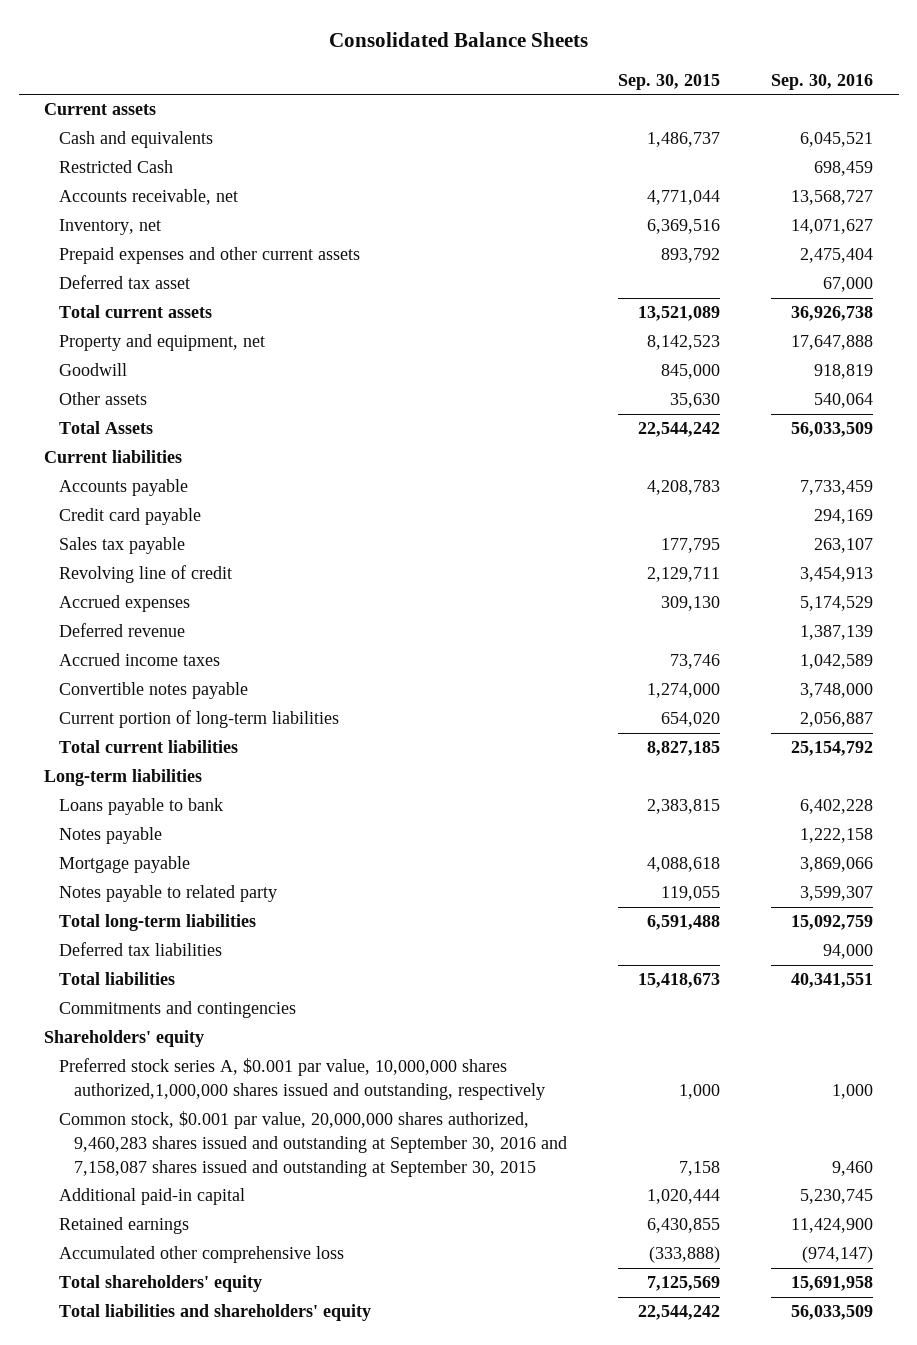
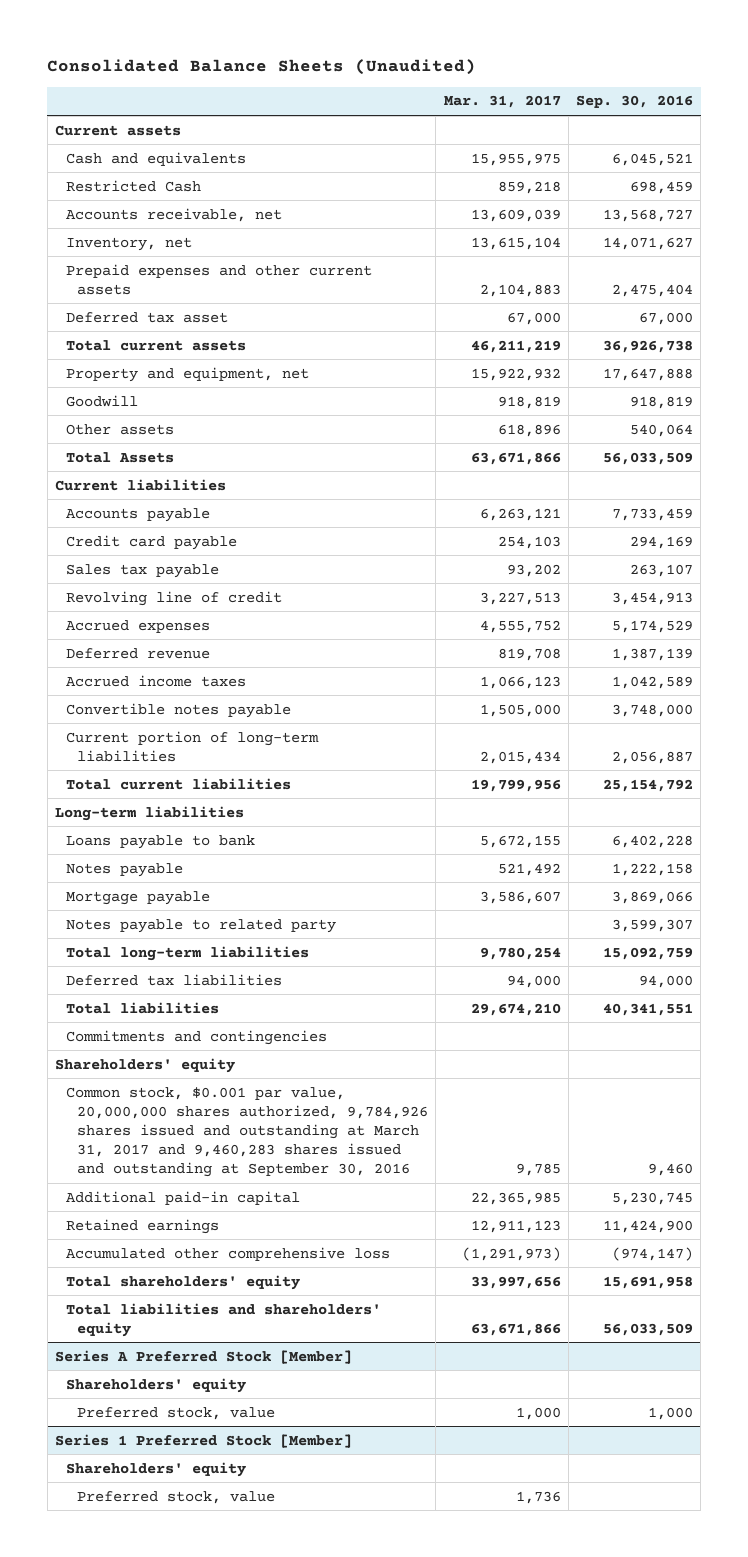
- Consolidated Balance Sheets
+ Consolidated Balance Sheets (Unaudited)
- | Sep. 30, 2015 | Sep. 30, 2016
+ | Mar. 31, 2017 | Sep. 30, 2016
- Preferred stock series A, $0.001 par value, 10,000,000 shares authorized,1,000,000 shares issued and outstanding, respectively | 1,000 | 1,000
- Common stock, $0.001 par value, 20,000,000 shares authorized, 9,460,283 shares issued and outstanding at September 30, 2016 and 7,158,087 shares issued and outstanding at September 30, 2015 | 7,158 | 9,460
+ Common stock, $0.001 par value, 20,000,000 shares authorized, 9,784,926 shares issued and outstanding at March 31, 2017 and 9,460,283 shares issued and outstanding at September 30, 2016 | 9,785 | 9,460
+ Series A Preferred Stock [Member]
+ Shareholders' equity
+ Preferred stock, value | 1,000 | 1,000
+ Series 1 Preferred Stock [Member]
+ Shareholders' equity
+ Preferred stock, value | 1,736 |

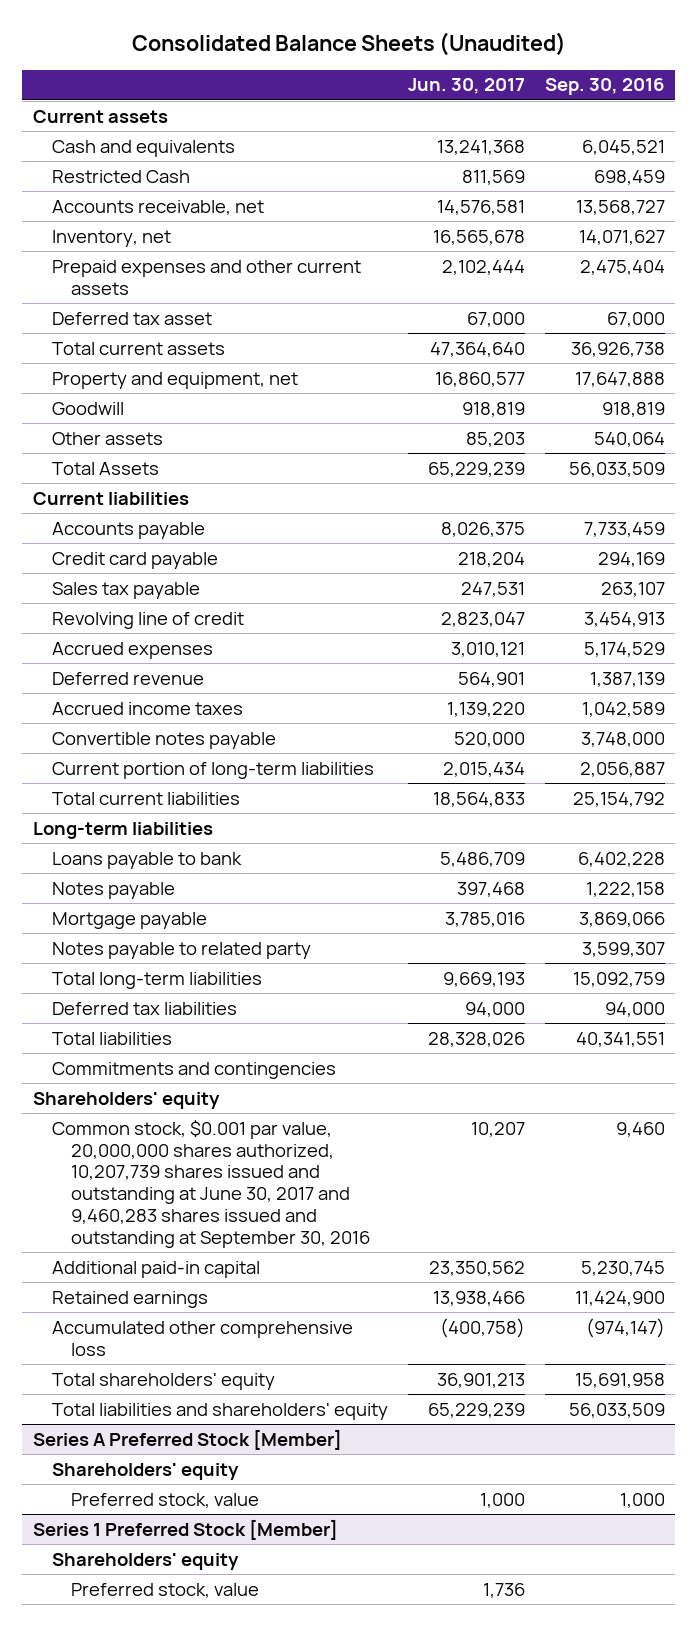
- | Mar. 31, 2017 | Sep. 30, 2016
+ | Jun. 30, 2017 | Sep. 30, 2016
- Common stock, $0.001 par value, 20,000,000 shares authorized, 9,784,926 shares issued and outstanding at March 31, 2017 and 9,460,283 shares issued and outstanding at September 30, 2016 | 9,785 | 9,460
+ Common stock, $0.001 par value, 20,000,000 shares authorized, 10,207,739 shares issued and outstanding at June 30, 2017 and 9,460,283 shares issued and outstanding at September 30, 2016 | 10,207 | 9,460

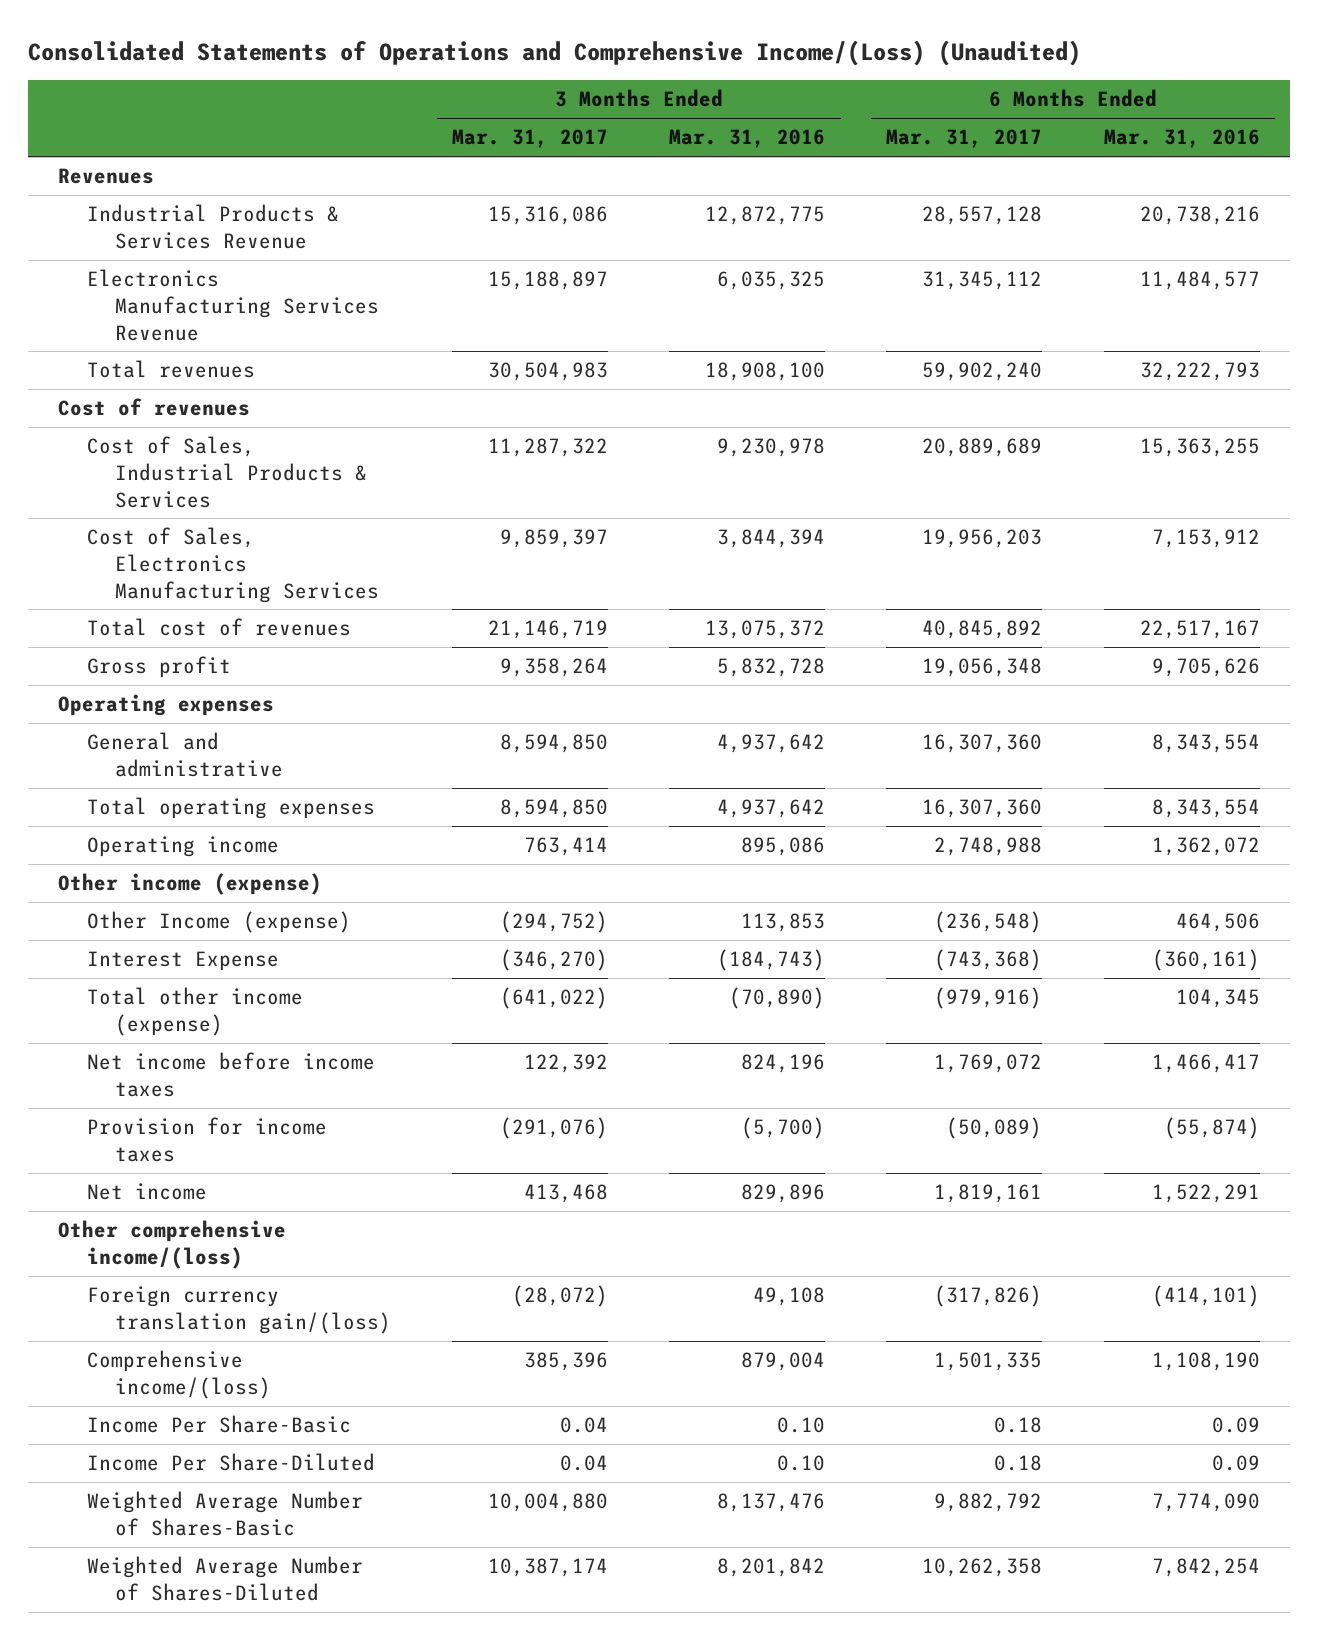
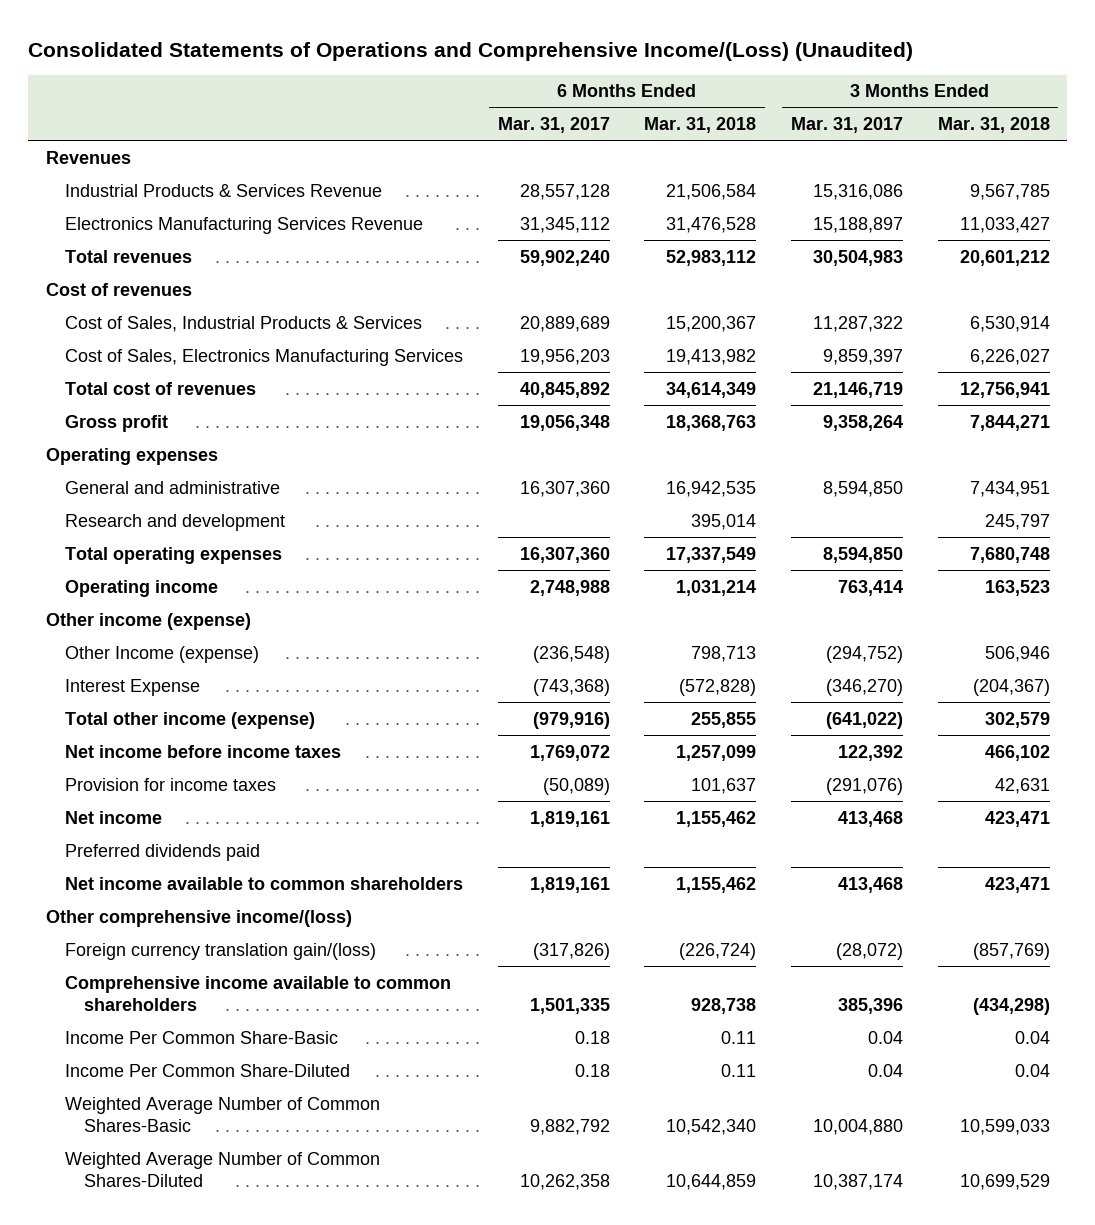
- | 3 Months Ended Mar. 31, 2017 | 3 Months Ended Mar. 31, 2016 | 6 Months Ended Mar. 31, 2017 | 6 Months Ended Mar. 31, 2016
+ | 6 Months Ended Mar. 31, 2017 | 6 Months Ended Mar. 31, 2018 | 3 Months Ended Mar. 31, 2017 | 3 Months Ended Mar. 31, 2018
+ Research and development | | 395,014 | | 245,797
+ Preferred dividends paid
+ Net income available to common shareholders | 1,819,161 | 1,155,462 | 413,468 | 423,471
- Comprehensive income/(loss) | 385,396 | 879,004 | 1,501,335 | 1,108,190
- Income Per Share-Basic | 0.04 | 0.10 | 0.18 | 0.09
- Income Per Share-Diluted | 0.04 | 0.10 | 0.18 | 0.09
- Weighted Average Number of Shares-Basic | 10,004,880 | 8,137,476 | 9,882,792 | 7,774,090
- Weighted Average Number of Shares-Diluted | 10,387,174 | 8,201,842 | 10,262,358 | 7,842,254
+ Comprehensive income available to common shareholders | 1,501,335 | 928,738 | 385,396 | (434,298)
+ Income Per Common Share-Basic | 0.18 | 0.11 | 0.04 | 0.04
+ Income Per Common Share-Diluted | 0.18 | 0.11 | 0.04 | 0.04
+ Weighted Average Number of Common Shares-Basic | 9,882,792 | 10,542,340 | 10,004,880 | 10,599,033
+ Weighted Average Number of Common Shares-Diluted | 10,262,358 | 10,644,859 | 10,387,174 | 10,699,529

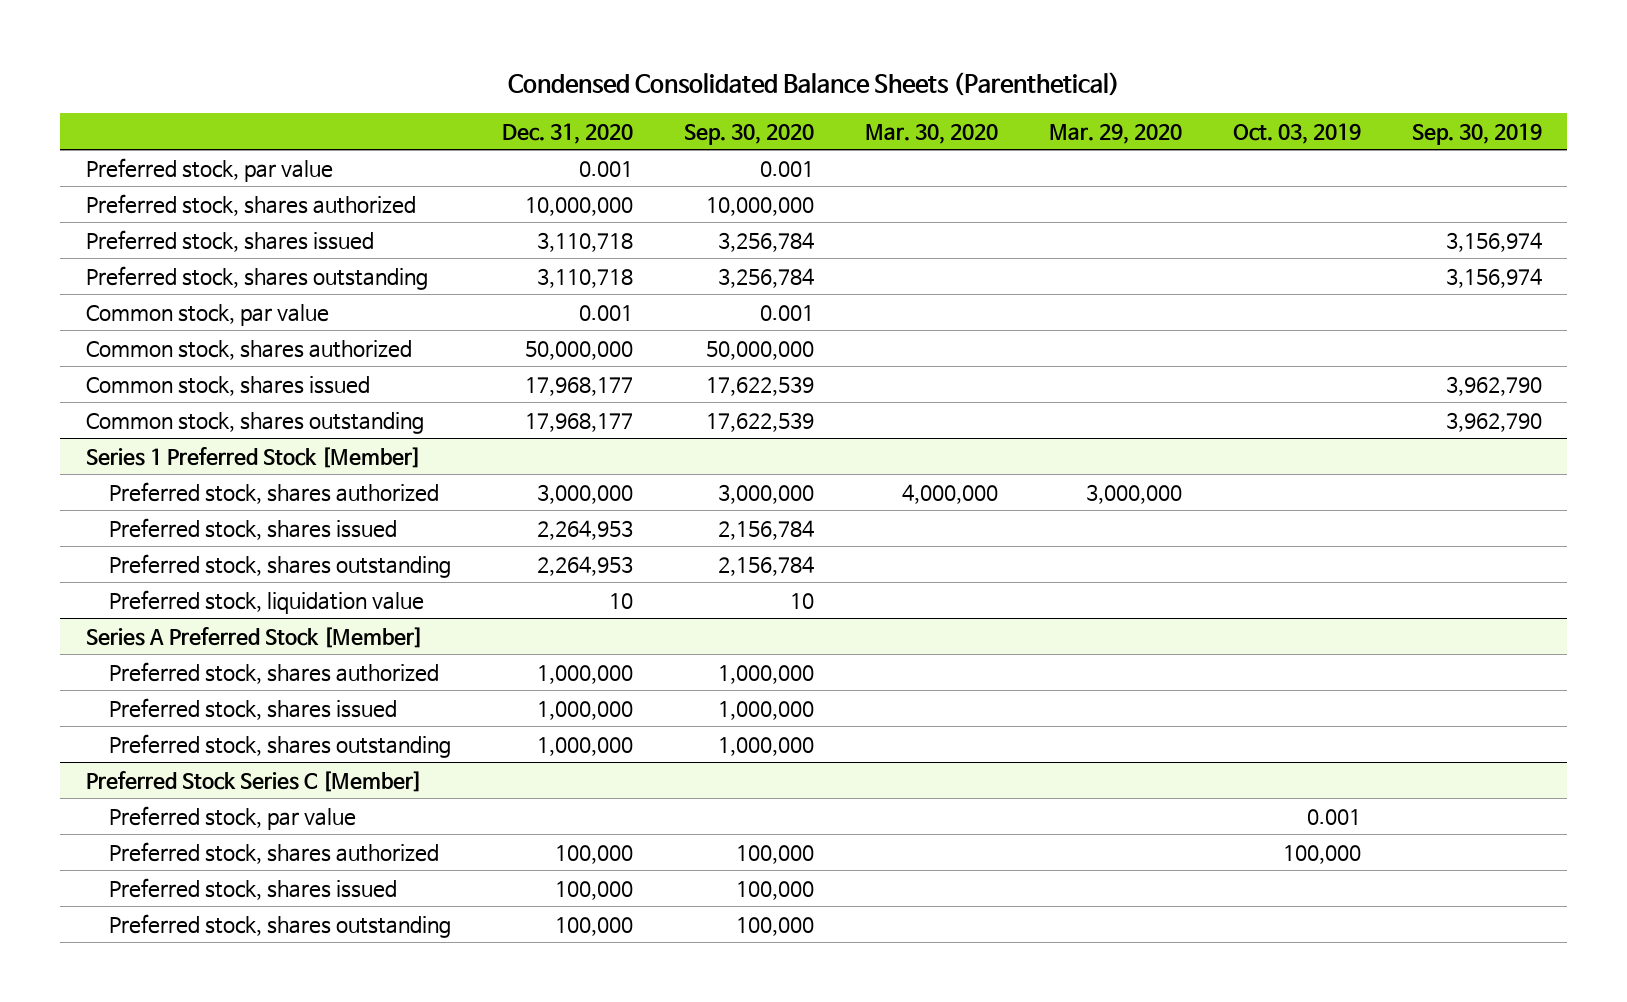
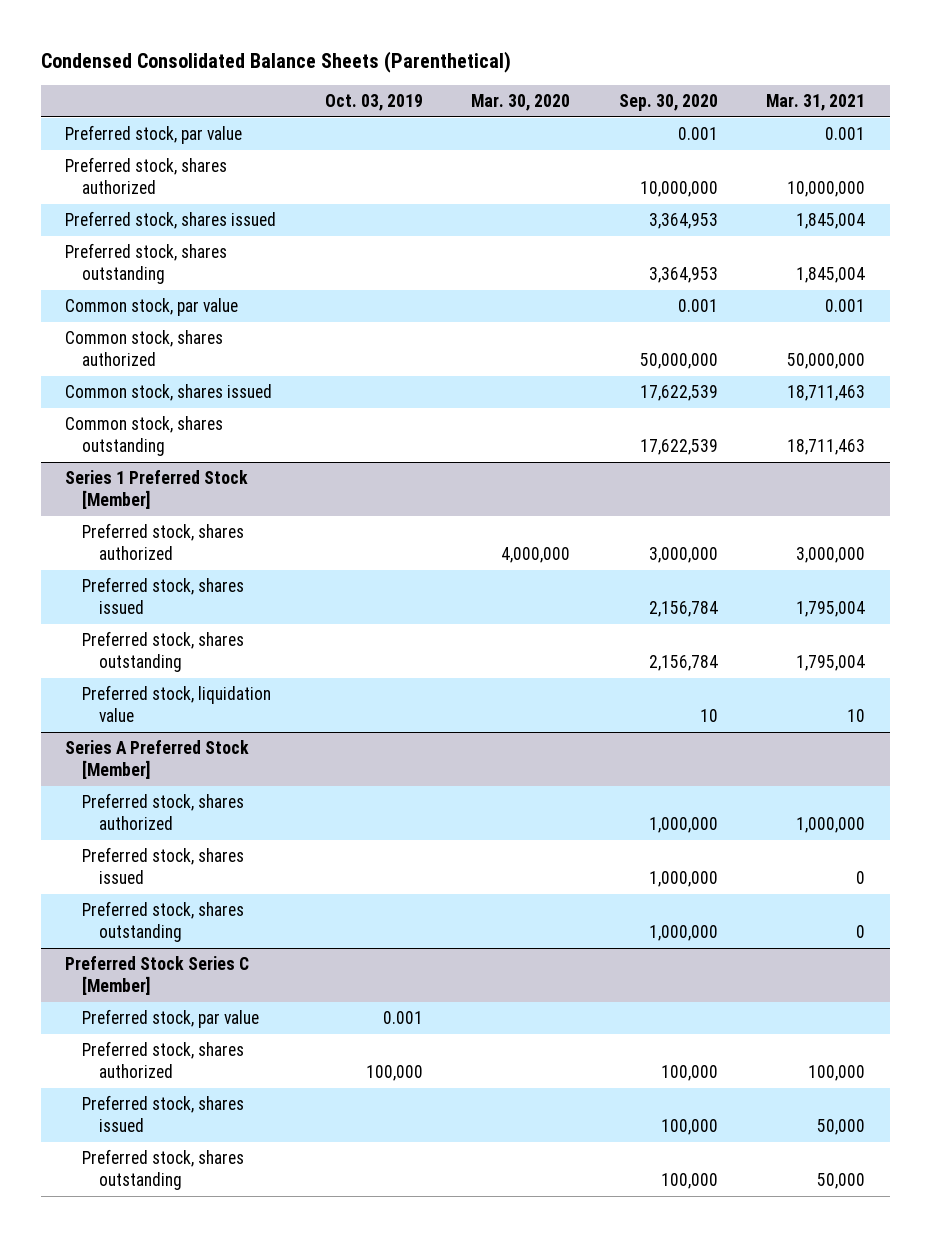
- | Dec. 31, 2020 | Sep. 30, 2020 | Mar. 30, 2020 | Mar. 29, 2020 | Oct. 03, 2019 | Sep. 30, 2019
+ | Oct. 03, 2019 | Mar. 30, 2020 | Sep. 30, 2020 | Mar. 31, 2021
- Preferred stock, shares issued | 3,110,718 | 3,256,784 | | | | 3,156,974
- Preferred stock, shares outstanding | 3,110,718 | 3,256,784 | | | | 3,156,974
+ Preferred stock, shares issued | | | 3,364,953 | 1,845,004
+ Preferred stock, shares outstanding | | | 3,364,953 | 1,845,004

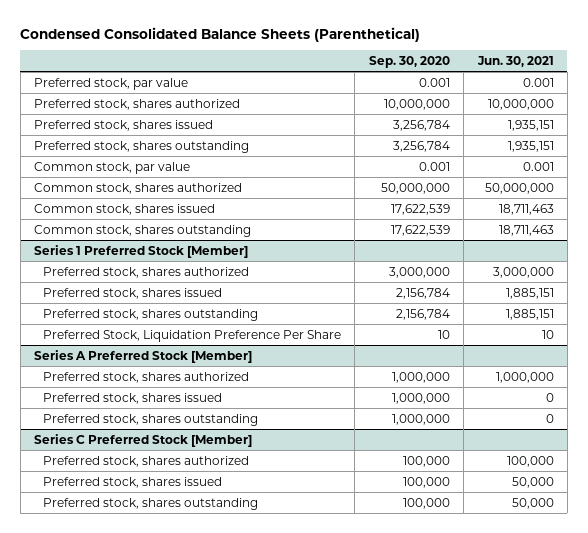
- | Oct. 03, 2019 | Mar. 30, 2020 | Sep. 30, 2020 | Mar. 31, 2021
+ | Sep. 30, 2020 | Jun. 30, 2021
- Preferred stock, shares issued | | | 3,364,953 | 1,845,004
- Preferred stock, shares outstanding | | | 3,364,953 | 1,845,004
+ Preferred stock, shares issued | 3,256,784 | 1,935,151
+ Preferred stock, shares outstanding | 3,256,784 | 1,935,151
@ Series 1 Preferred Stock [Member]
- Preferred stock, liquidation value | | | 10 | 10
+ Preferred Stock, Liquidation Preference Per Share | 10 | 10
- Preferred Stock Series C [Member]
- Preferred stock, par value | 0.001 | | |
+ Series C Preferred Stock [Member]

